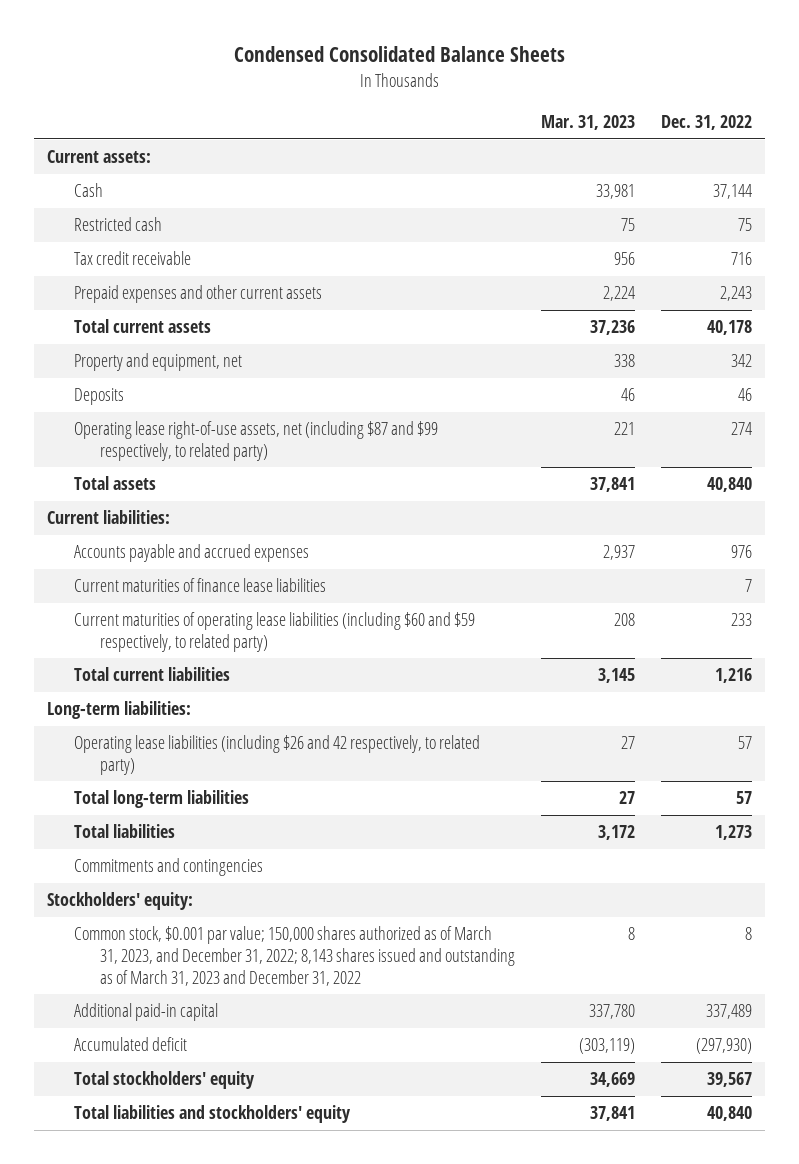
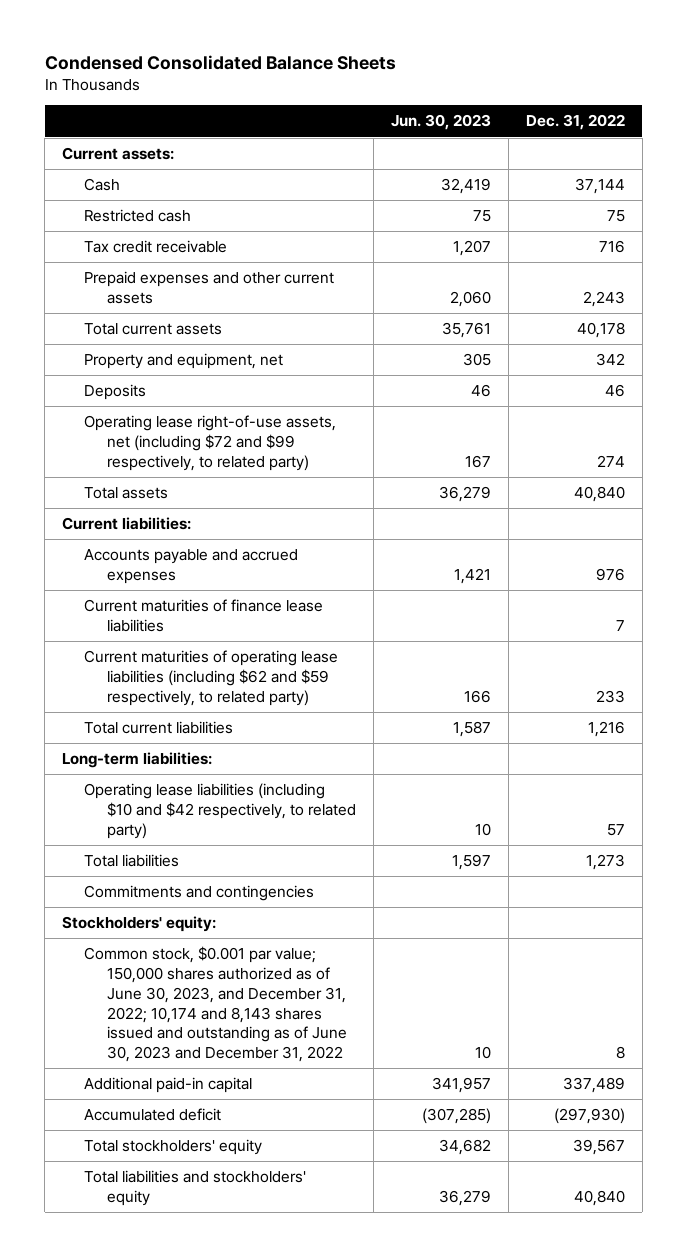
- | Mar. 31, 2023 | Dec. 31, 2022
+ | Jun. 30, 2023 | Dec. 31, 2022
- Operating lease right-of-use assets, net (including $87 and $99 respectively, to related party) | 221 | 274
+ Operating lease right-of-use assets, net (including $72 and $99 respectively, to related party) | 167 | 274
- Current maturities of operating lease liabilities (including $60 and $59 respectively, to related party) | 208 | 233
+ Current maturities of operating lease liabilities (including $62 and $59 respectively, to related party) | 166 | 233
- Operating lease liabilities (including $26 and 42 respectively, to related party) | 27 | 57
- Total long-term liabilities | 27 | 57
+ Operating lease liabilities (including $10 and $42 respectively, to related party) | 10 | 57
- Common stock, $0.001 par value; 150,000 shares authorized as of March 31, 2023, and December 31, 2022; 8,143 shares issued and outstanding as of March 31, 2023 and December 31, 2022 | 8 | 8
+ Common stock, $0.001 par value; 150,000 shares authorized as of June 30, 2023, and December 31, 2022; 10,174 and 8,143 shares issued and outstanding as of June 30, 2023 and December 31, 2022 | 10 | 8

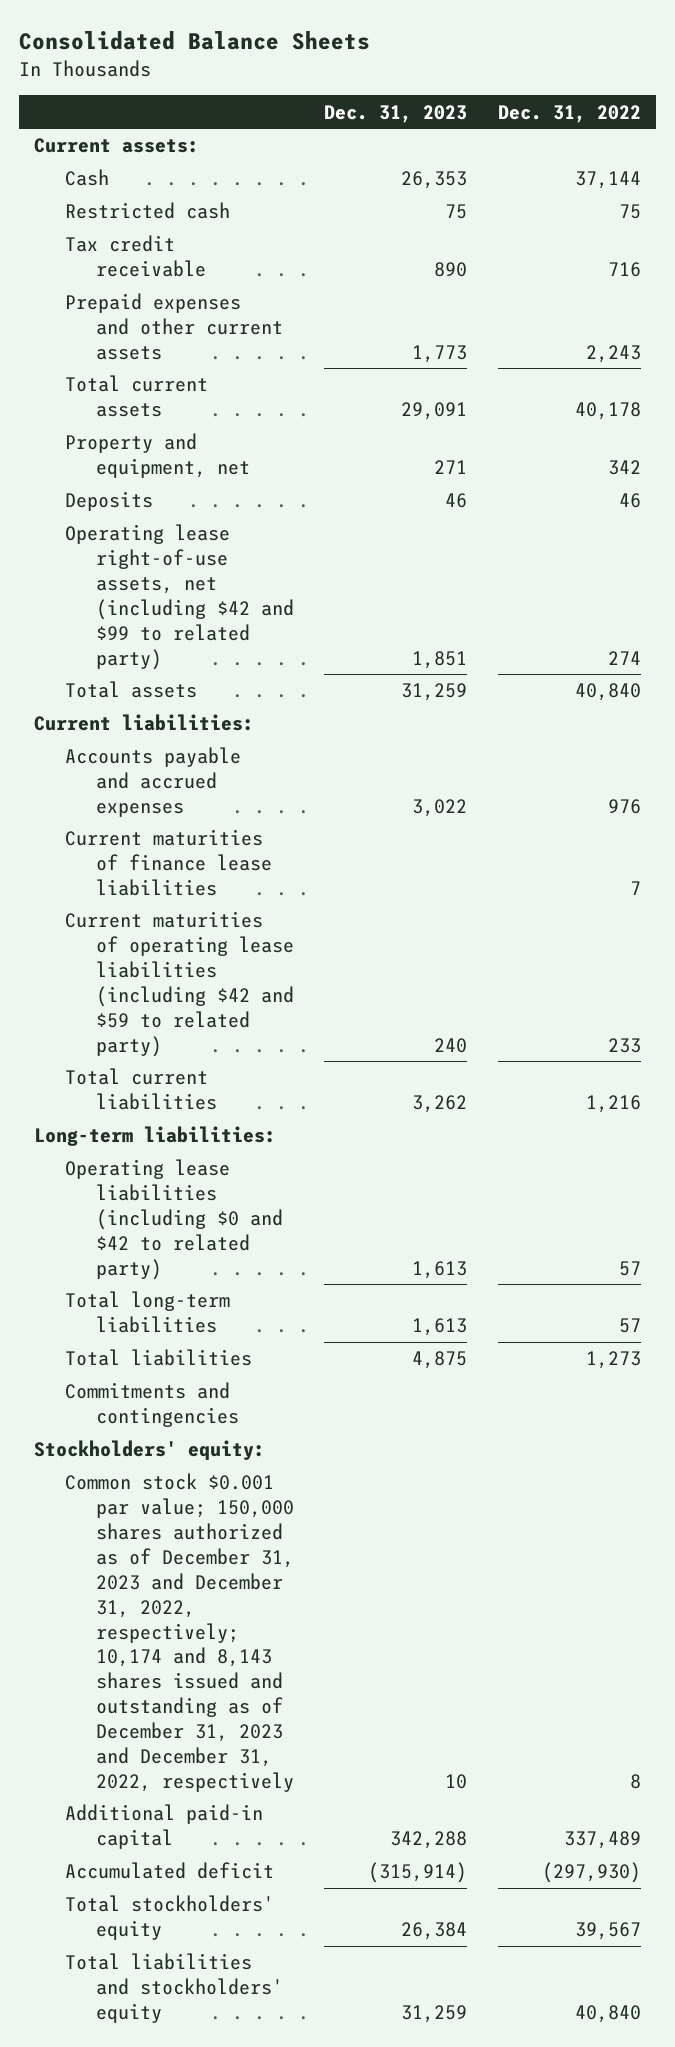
- Condensed Consolidated Balance Sheets
+ Consolidated Balance Sheets
- | Jun. 30, 2023 | Dec. 31, 2022
+ | Dec. 31, 2023 | Dec. 31, 2022
- Operating lease right-of-use assets, net (including $72 and $99 respectively, to related party) | 167 | 274
+ Operating lease right-of-use assets, net (including $42 and $99 to related party) | 1,851 | 274
- Current maturities of operating lease liabilities (including $62 and $59 respectively, to related party) | 166 | 233
+ Current maturities of operating lease liabilities (including $42 and $59 to related party) | 240 | 233
- Operating lease liabilities (including $10 and $42 respectively, to related party) | 10 | 57
+ Operating lease liabilities (including $0 and $42 to related party) | 1,613 | 57
+ Total long-term liabilities | 1,613 | 57
- Common stock, $0.001 par value; 150,000 shares authorized as of June 30, 2023, and December 31, 2022; 10,174 and 8,143 shares issued and outstanding as of June 30, 2023 and December 31, 2022 | 10 | 8
+ Common stock $0.001 par value; 150,000 shares authorized as of December 31, 2023 and December 31, 2022, respectively; 10,174 and 8,143 shares issued and outstanding as of December 31, 2023 and December 31, 2022, respectively | 10 | 8

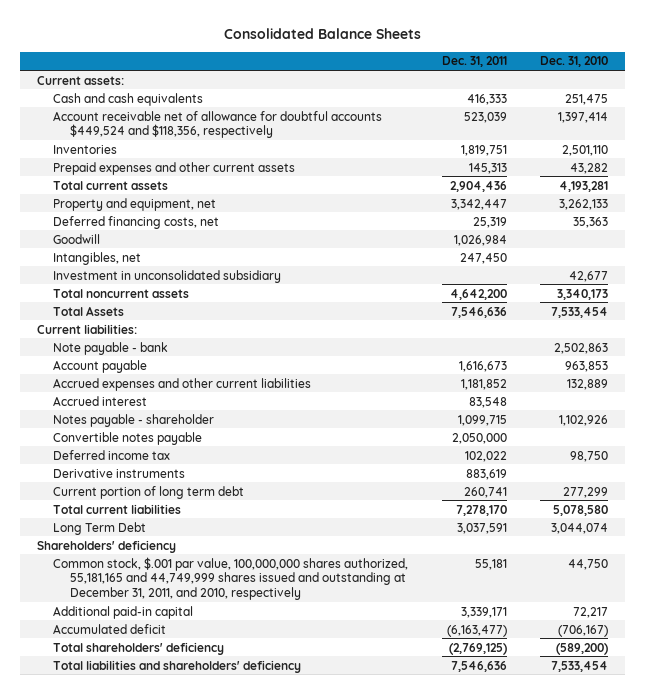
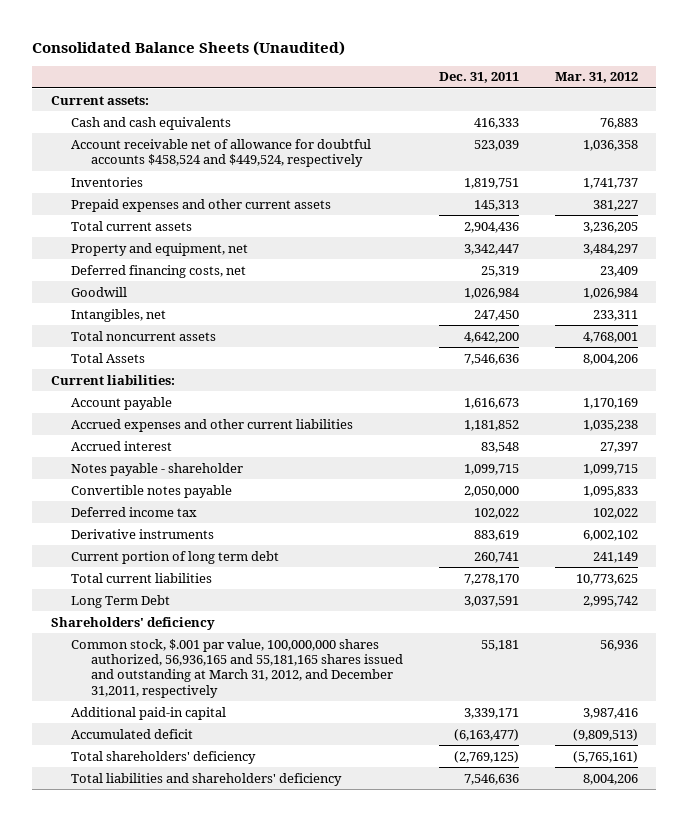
- Consolidated Balance Sheets
+ Consolidated Balance Sheets (Unaudited)
- | Dec. 31, 2011 | Dec. 31, 2010
+ | Dec. 31, 2011 | Mar. 31, 2012
- Account receivable net of allowance for doubtful accounts $449,524 and $118,356, respectively | 523,039 | 1,397,414
+ Account receivable net of allowance for doubtful accounts $458,524 and $449,524, respectively | 523,039 | 1,036,358
- Investment in unconsolidated subsidiary | | 42,677
- Note payable - bank | | 2,502,863
- Common stock, $.001 par value, 100,000,000 shares authorized, 55,181,165 and 44,749,999 shares issued and outstanding at December 31, 2011, and 2010, respectively | 55,181 | 44,750
+ Common stock, $.001 par value, 100,000,000 shares authorized, 56,936,165 and 55,181,165 shares issued and outstanding at March 31, 2012, and December 31,2011, respectively | 55,181 | 56,936

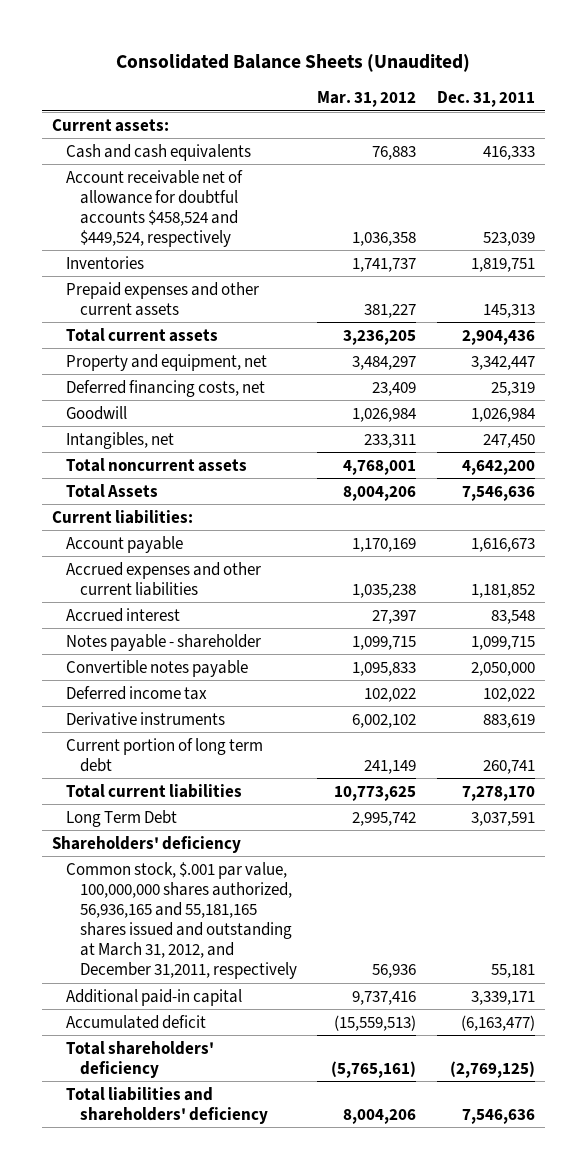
- | Dec. 31, 2011 | Mar. 31, 2012
+ | Mar. 31, 2012 | Dec. 31, 2011
- Additional paid-in capital | 3,339,171 | 3,987,416
- Accumulated deficit | (6,163,477) | (9,809,513)
+ Additional paid-in capital | 9,737,416 | 3,339,171
+ Accumulated deficit | (15,559,513) | (6,163,477)

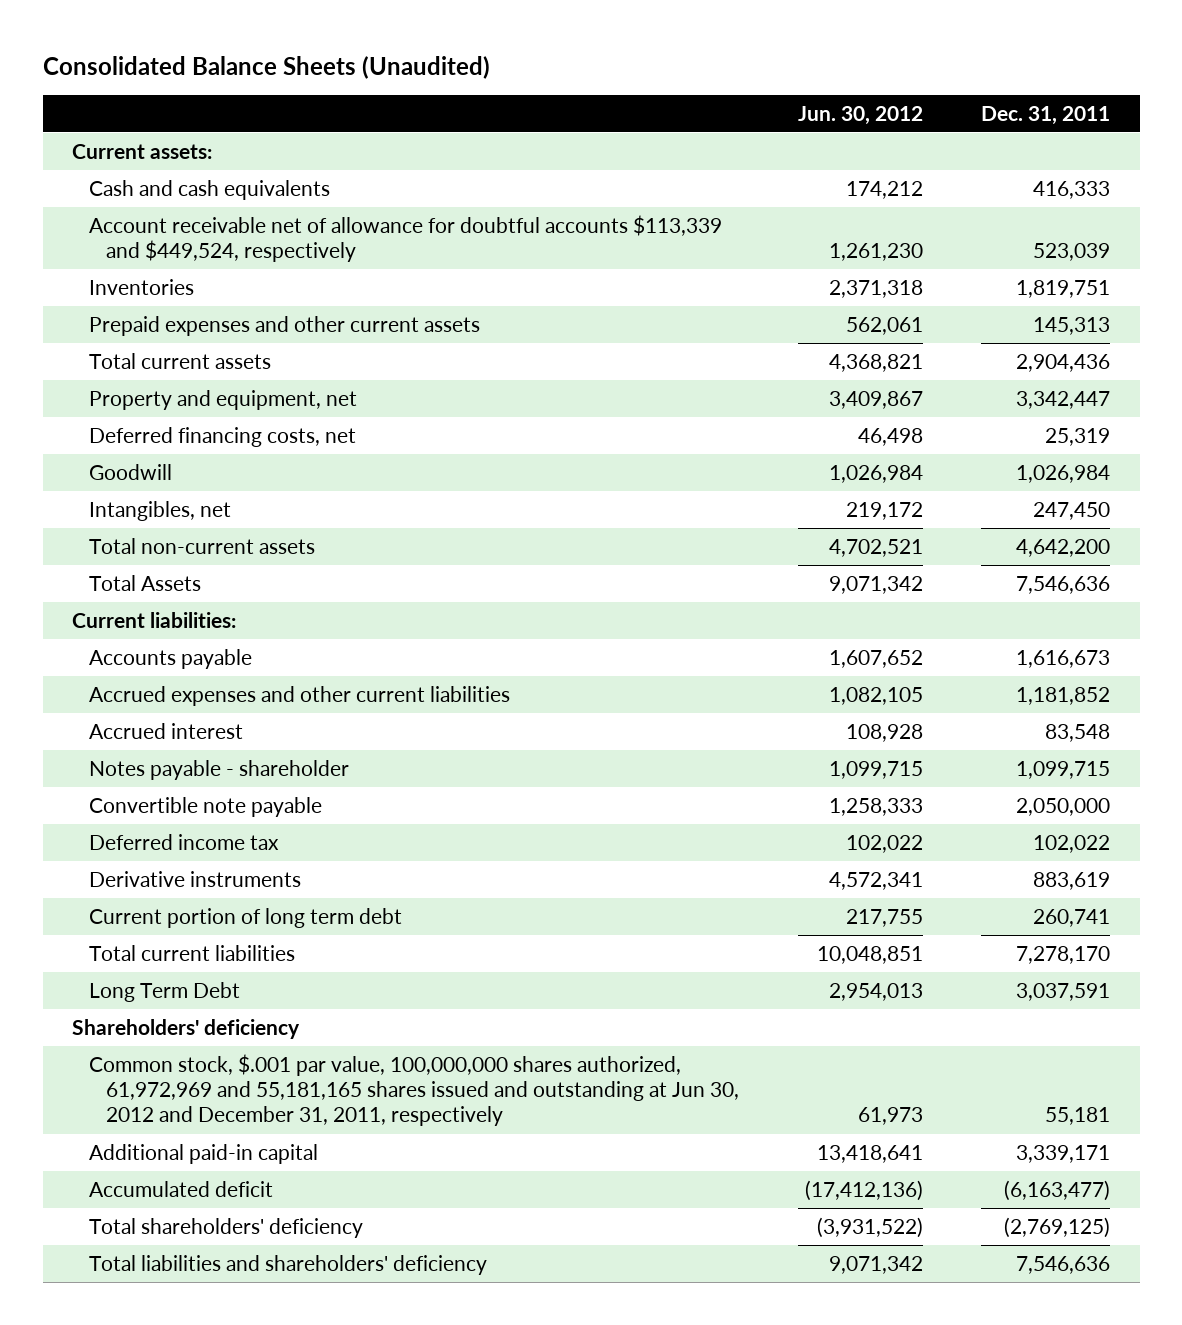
- | Mar. 31, 2012 | Dec. 31, 2011
+ | Jun. 30, 2012 | Dec. 31, 2011
- Account receivable net of allowance for doubtful accounts $458,524 and $449,524, respectively | 1,036,358 | 523,039
+ Account receivable net of allowance for doubtful accounts $113,339 and $449,524, respectively | 1,261,230 | 523,039
- Total noncurrent assets | 4,768,001 | 4,642,200
+ Total non-current assets | 4,702,521 | 4,642,200
- Account payable | 1,170,169 | 1,616,673
+ Accounts payable | 1,607,652 | 1,616,673
- Convertible notes payable | 1,095,833 | 2,050,000
+ Convertible note payable | 1,258,333 | 2,050,000
- Common stock, $.001 par value, 100,000,000 shares authorized, 56,936,165 and 55,181,165 shares issued and outstanding at March 31, 2012, and December 31,2011, respectively | 56,936 | 55,181
+ Common stock, $.001 par value, 100,000,000 shares authorized, 61,972,969 and 55,181,165 shares issued and outstanding at Jun 30, 2012 and December 31, 2011, respectively | 61,973 | 55,181

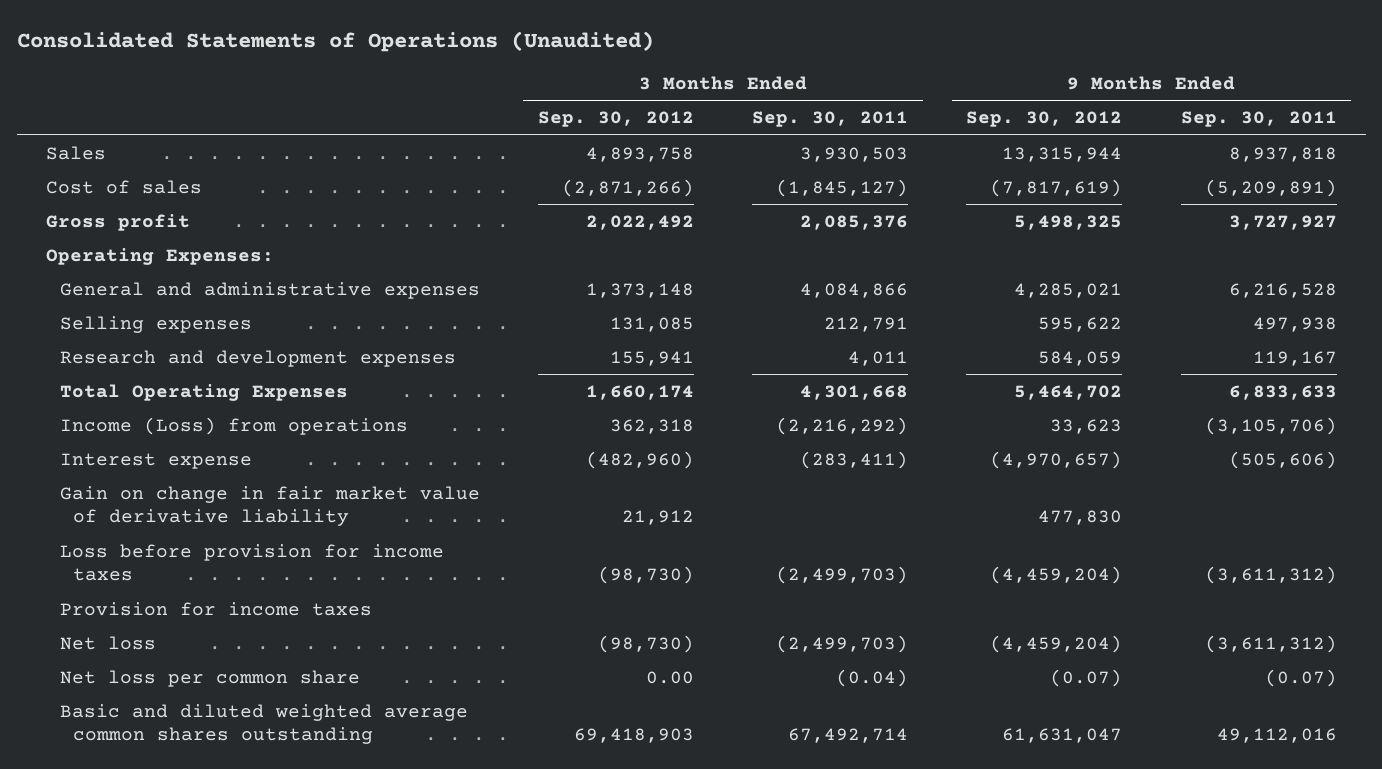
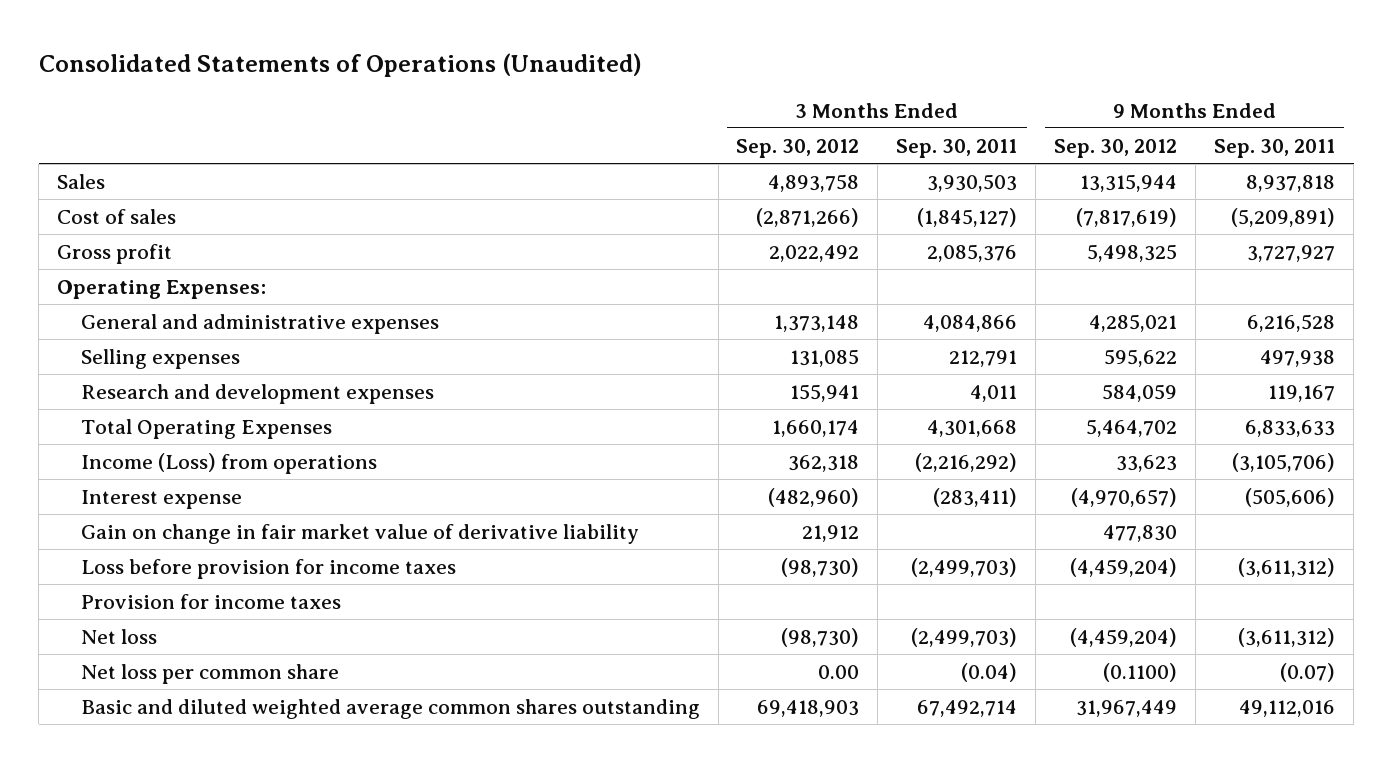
- Net loss per common share | 0.00 | (0.04) | (0.07) | (0.07)
- Basic and diluted weighted average common shares outstanding | 69,418,903 | 67,492,714 | 61,631,047 | 49,112,016
+ Net loss per common share | 0.00 | (0.04) | (0.1100) | (0.07)
+ Basic and diluted weighted average common shares outstanding | 69,418,903 | 67,492,714 | 31,967,449 | 49,112,016

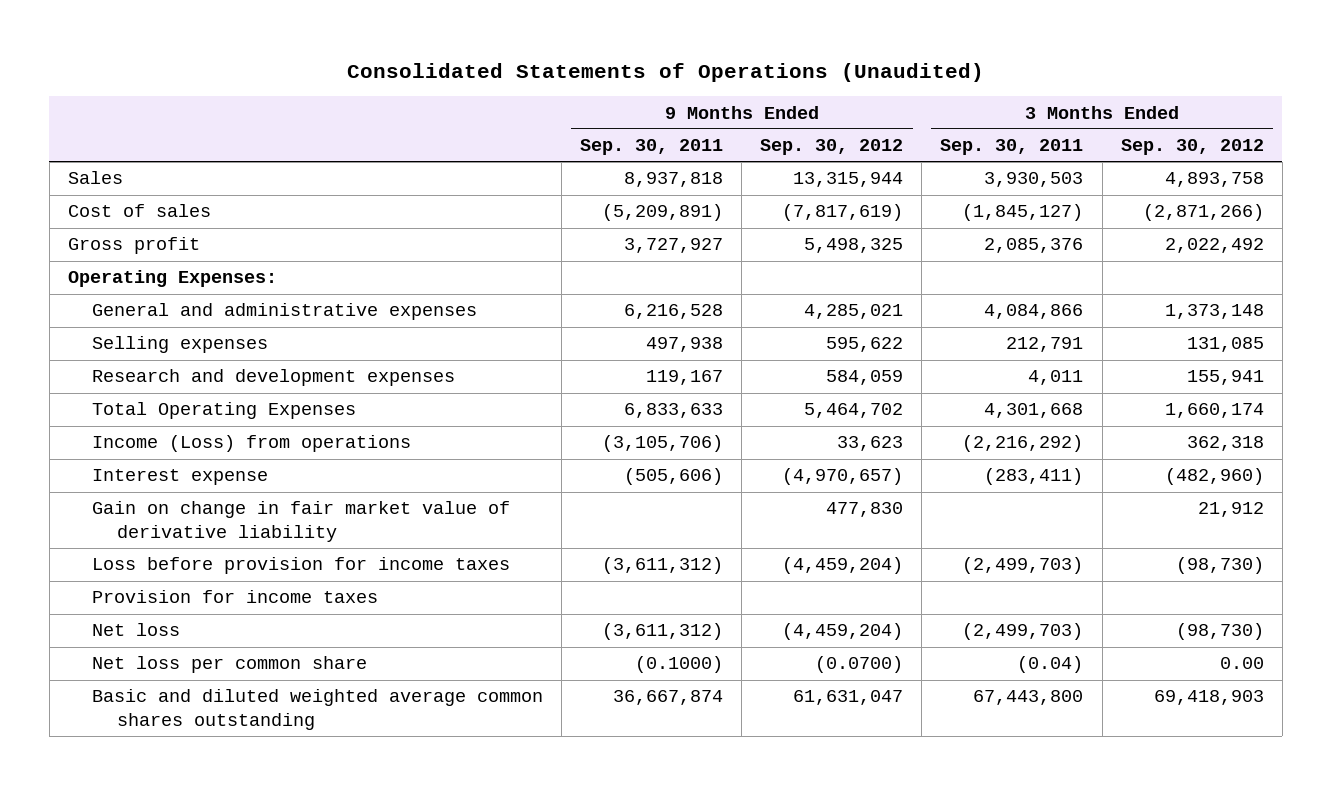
- | 3 Months Ended Sep. 30, 2012 | 3 Months Ended Sep. 30, 2011 | 9 Months Ended Sep. 30, 2012 | 9 Months Ended Sep. 30, 2011
+ | 9 Months Ended Sep. 30, 2011 | 9 Months Ended Sep. 30, 2012 | 3 Months Ended Sep. 30, 2011 | 3 Months Ended Sep. 30, 2012
- Net loss per common share | 0.00 | (0.04) | (0.1100) | (0.07)
- Basic and diluted weighted average common shares outstanding | 69,418,903 | 67,492,714 | 31,967,449 | 49,112,016
+ Net loss per common share | (0.1000) | (0.0700) | (0.04) | 0.00
+ Basic and diluted weighted average common shares outstanding | 36,667,874 | 61,631,047 | 67,443,800 | 69,418,903

